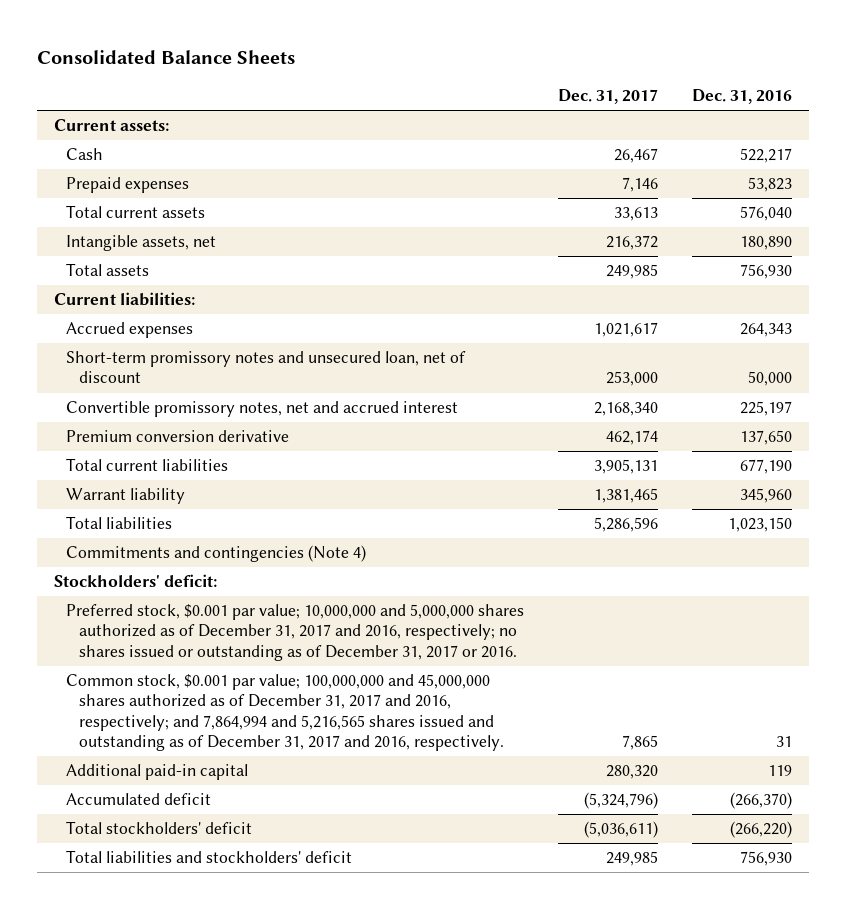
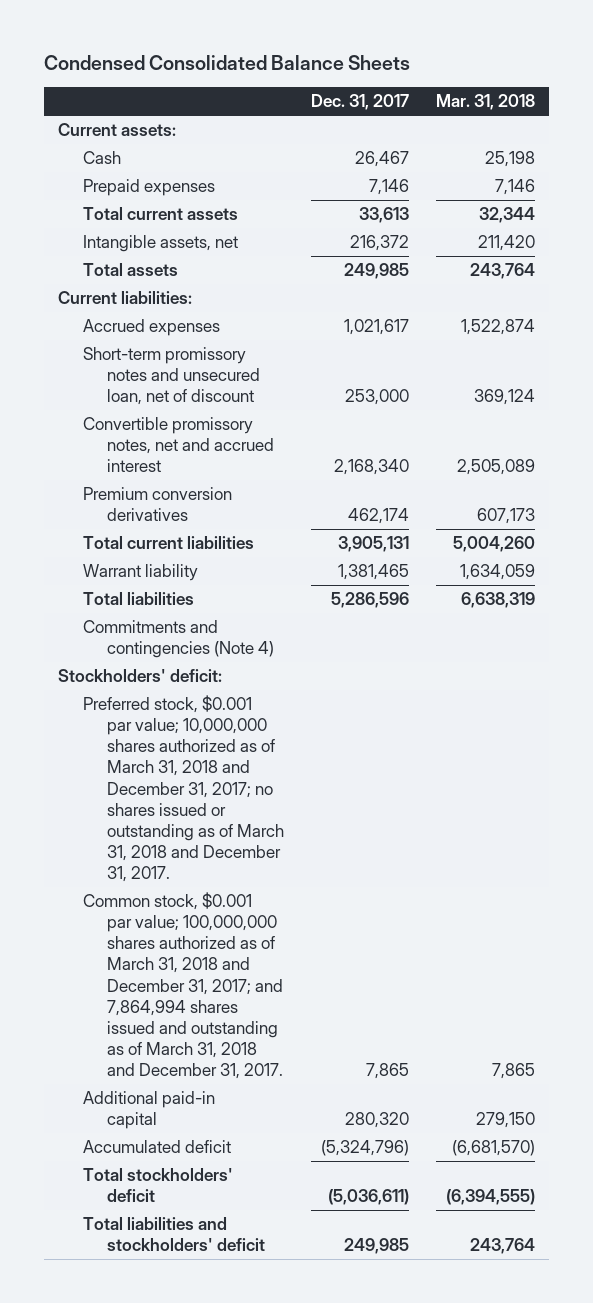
- Consolidated Balance Sheets
+ Condensed Consolidated Balance Sheets
- | Dec. 31, 2017 | Dec. 31, 2016
+ | Dec. 31, 2017 | Mar. 31, 2018
- Premium conversion derivative | 462,174 | 137,650
+ Premium conversion derivatives | 462,174 | 607,173
- Preferred stock, $0.001 par value; 10,000,000 and 5,000,000 shares authorized as of December 31, 2017 and 2016, respectively; no shares issued or outstanding as of December 31, 2017 or 2016.
- Common stock, $0.001 par value; 100,000,000 and 45,000,000 shares authorized as of December 31, 2017 and 2016, respectively; and 7,864,994 and 5,216,565 shares issued and outstanding as of December 31, 2017 and 2016, respectively. | 7,865 | 31
+ Preferred stock, $0.001 par value; 10,000,000 shares authorized as of March 31, 2018 and December 31, 2017; no shares issued or outstanding as of March 31, 2018 and December 31, 2017.
+ Common stock, $0.001 par value; 100,000,000 shares authorized as of March 31, 2018 and December 31, 2017; and 7,864,994 shares issued and outstanding as of March 31, 2018 and December 31, 2017. | 7,865 | 7,865

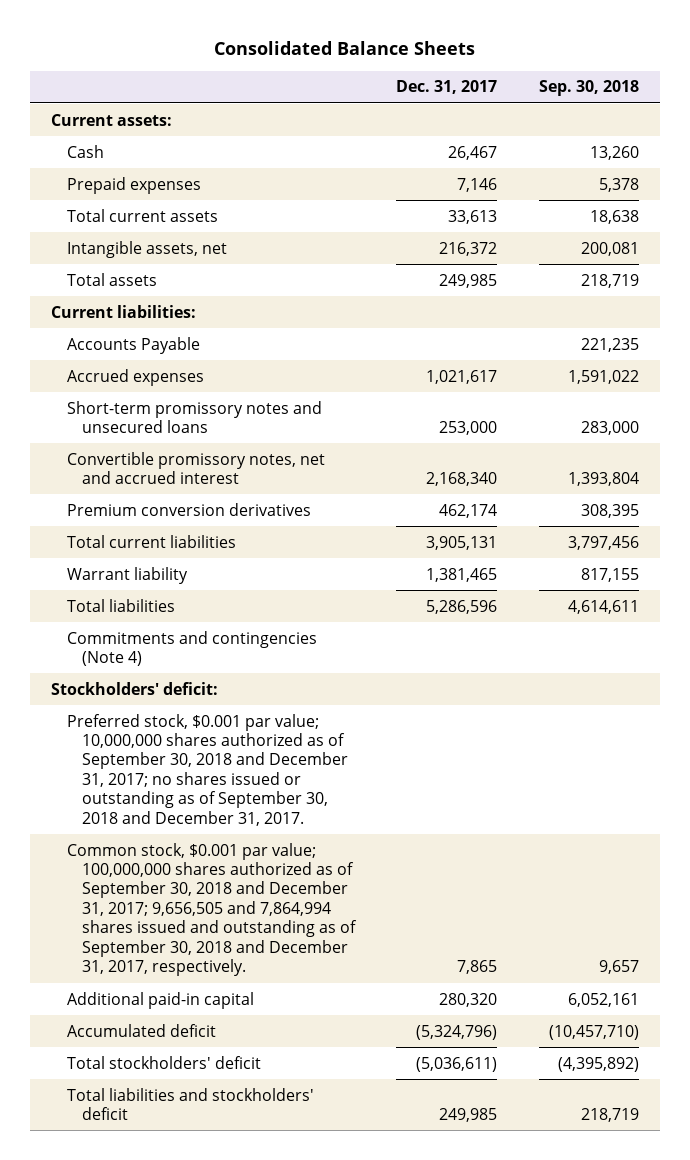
- Condensed Consolidated Balance Sheets
+ Consolidated Balance Sheets
- | Dec. 31, 2017 | Mar. 31, 2018
+ | Dec. 31, 2017 | Sep. 30, 2018
+ Accounts Payable | | 221,235
- Short-term promissory notes and unsecured loan, net of discount | 253,000 | 369,124
+ Short-term promissory notes and unsecured loans | 253,000 | 283,000
- Preferred stock, $0.001 par value; 10,000,000 shares authorized as of March 31, 2018 and December 31, 2017; no shares issued or outstanding as of March 31, 2018 and December 31, 2017.
- Common stock, $0.001 par value; 100,000,000 shares authorized as of March 31, 2018 and December 31, 2017; and 7,864,994 shares issued and outstanding as of March 31, 2018 and December 31, 2017. | 7,865 | 7,865
+ Preferred stock, $0.001 par value; 10,000,000 shares authorized as of September 30, 2018 and December 31, 2017; no shares issued or outstanding as of September 30, 2018 and December 31, 2017.
+ Common stock, $0.001 par value; 100,000,000 shares authorized as of September 30, 2018 and December 31, 2017; 9,656,505 and 7,864,994 shares issued and outstanding as of September 30, 2018 and December 31, 2017, respectively. | 7,865 | 9,657

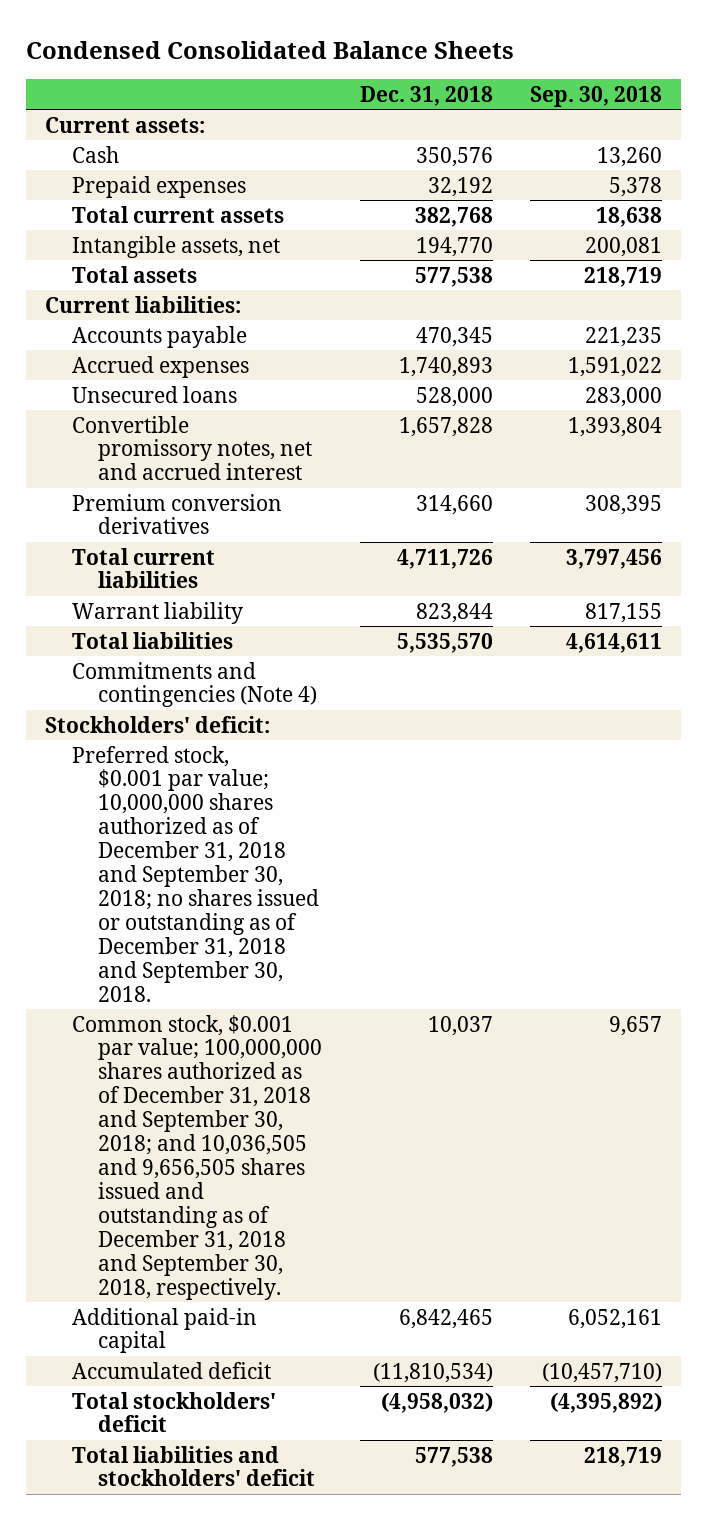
- Consolidated Balance Sheets
+ Condensed Consolidated Balance Sheets
- | Dec. 31, 2017 | Sep. 30, 2018
+ | Dec. 31, 2018 | Sep. 30, 2018
- Accounts Payable | | 221,235
+ Accounts payable | 470,345 | 221,235
- Short-term promissory notes and unsecured loans | 253,000 | 283,000
+ Unsecured loans | 528,000 | 283,000
- Preferred stock, $0.001 par value; 10,000,000 shares authorized as of September 30, 2018 and December 31, 2017; no shares issued or outstanding as of September 30, 2018 and December 31, 2017.
- Common stock, $0.001 par value; 100,000,000 shares authorized as of September 30, 2018 and December 31, 2017; 9,656,505 and 7,864,994 shares issued and outstanding as of September 30, 2018 and December 31, 2017, respectively. | 7,865 | 9,657
+ Preferred stock, $0.001 par value; 10,000,000 shares authorized as of December 31, 2018 and September 30, 2018; no shares issued or outstanding as of December 31, 2018 and September 30, 2018.
+ Common stock, $0.001 par value; 100,000,000 shares authorized as of December 31, 2018 and September 30, 2018; and 10,036,505 and 9,656,505 shares issued and outstanding as of December 31, 2018 and September 30, 2018, respectively. | 10,037 | 9,657

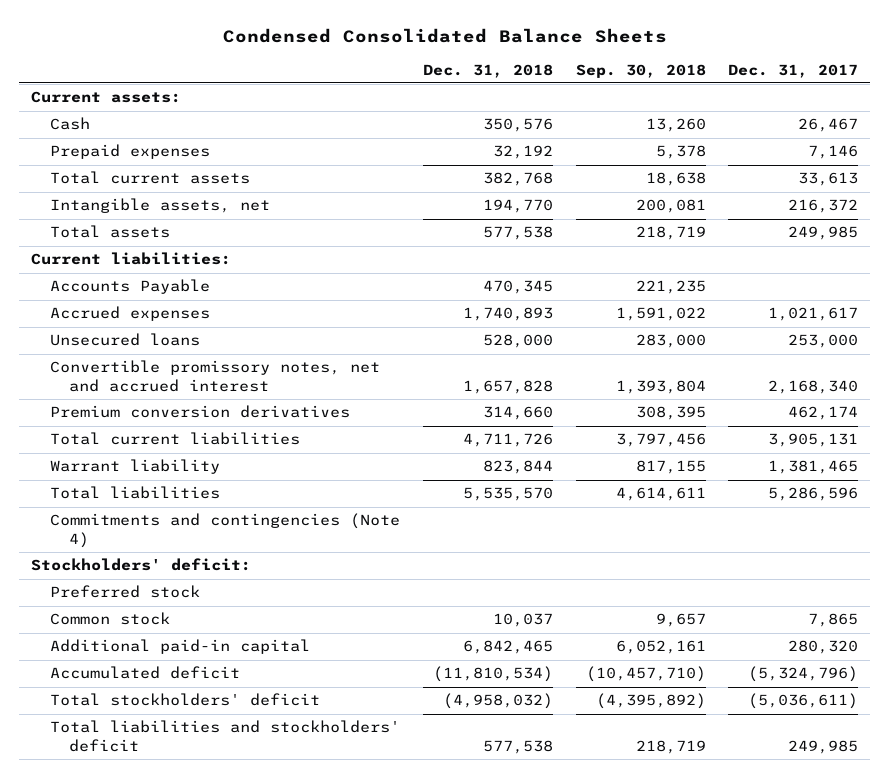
- | Dec. 31, 2018 | Sep. 30, 2018
+ | Dec. 31, 2018 | Sep. 30, 2018 | Dec. 31, 2017
- Accounts payable | 470,345 | 221,235
+ Accounts Payable | 470,345 | 221,235 |
- Preferred stock, $0.001 par value; 10,000,000 shares authorized as of December 31, 2018 and September 30, 2018; no shares issued or outstanding as of December 31, 2018 and September 30, 2018.
- Common stock, $0.001 par value; 100,000,000 shares authorized as of December 31, 2018 and September 30, 2018; and 10,036,505 and 9,656,505 shares issued and outstanding as of December 31, 2018 and September 30, 2018, respectively. | 10,037 | 9,657
+ Preferred stock
+ Common stock | 10,037 | 9,657 | 7,865

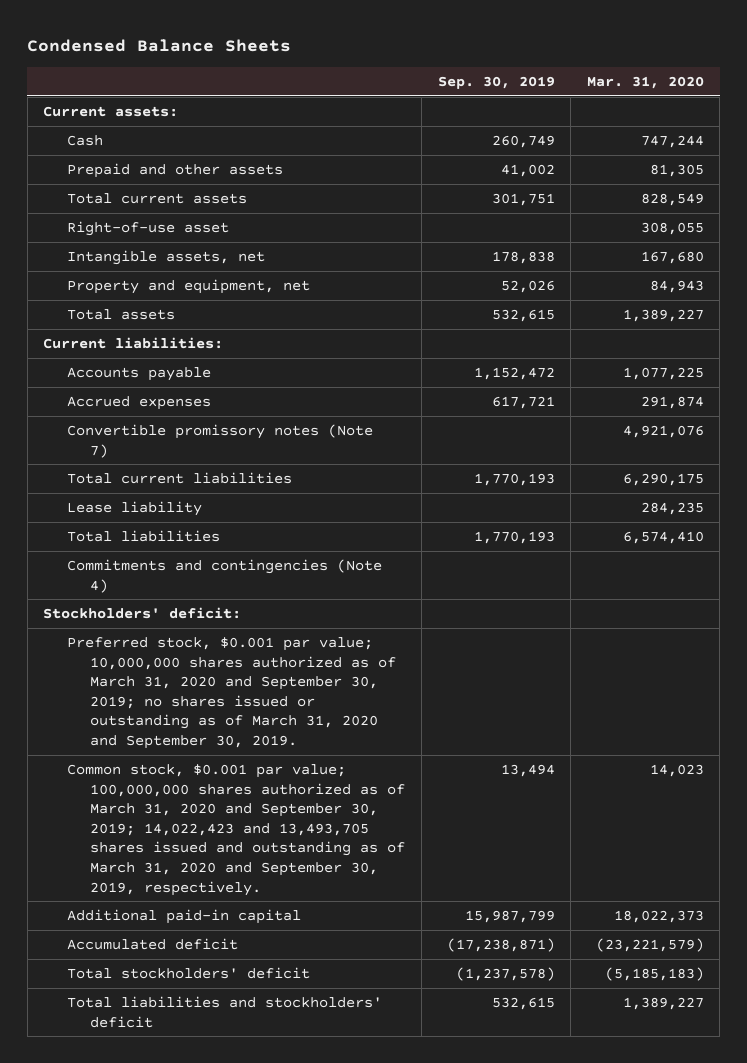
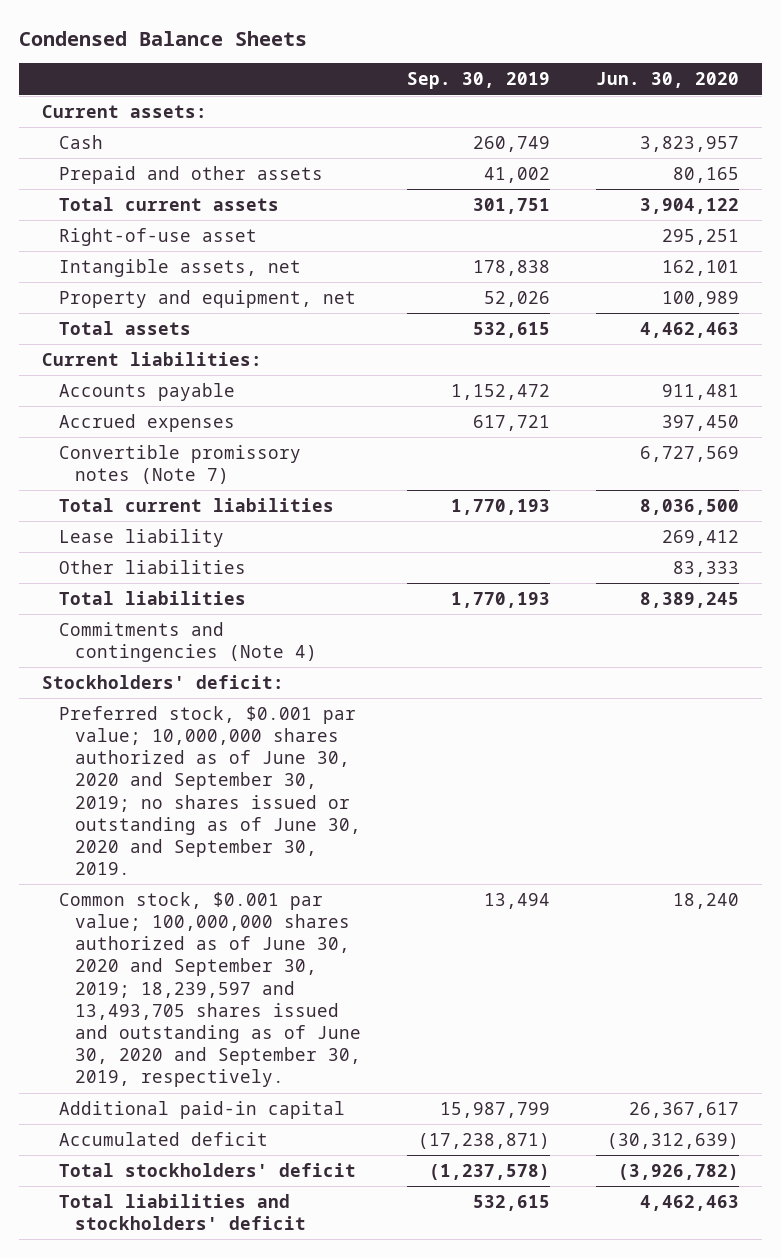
- | Sep. 30, 2019 | Mar. 31, 2020
+ | Sep. 30, 2019 | Jun. 30, 2020
+ Other liabilities | | 83,333
- Preferred stock, $0.001 par value; 10,000,000 shares authorized as of March 31, 2020 and September 30, 2019; no shares issued or outstanding as of March 31, 2020 and September 30, 2019.
- Common stock, $0.001 par value; 100,000,000 shares authorized as of March 31, 2020 and September 30, 2019; 14,022,423 and 13,493,705 shares issued and outstanding as of March 31, 2020 and September 30, 2019, respectively. | 13,494 | 14,023
+ Preferred stock, $0.001 par value; 10,000,000 shares authorized as of June 30, 2020 and September 30, 2019; no shares issued or outstanding as of June 30, 2020 and September 30, 2019.
+ Common stock, $0.001 par value; 100,000,000 shares authorized as of June 30, 2020 and September 30, 2019; 18,239,597 and 13,493,705 shares issued and outstanding as of June 30, 2020 and September 30, 2019, respectively. | 13,494 | 18,240

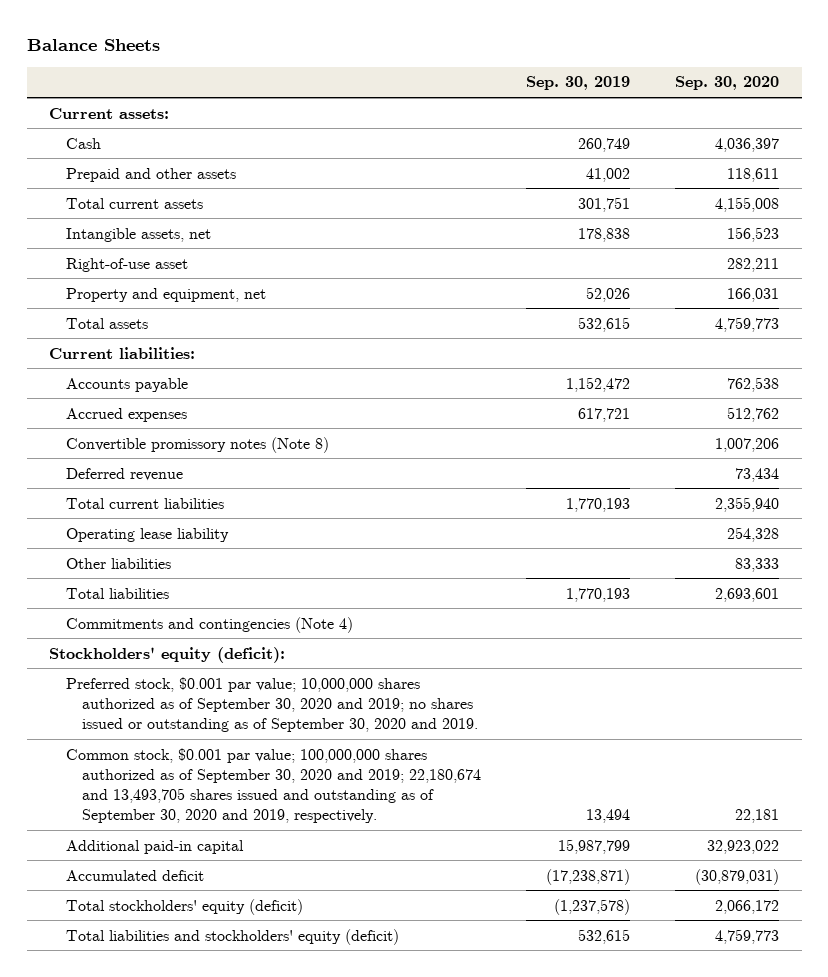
- Condensed Balance Sheets
+ Balance Sheets
- | Sep. 30, 2019 | Jun. 30, 2020
+ | Sep. 30, 2019 | Sep. 30, 2020
moved down: Right-of-use asset | | 282,211
- Convertible promissory notes (Note 7) | | 6,727,569
+ Convertible promissory notes (Note 8) | | 1,007,206
+ Deferred revenue | | 73,434
- Lease liability | | 269,412
+ Operating lease liability | | 254,328
- Stockholders' deficit:
- Preferred stock, $0.001 par value; 10,000,000 shares authorized as of June 30, 2020 and September 30, 2019; no shares issued or outstanding as of June 30, 2020 and September 30, 2019.
- Common stock, $0.001 par value; 100,000,000 shares authorized as of June 30, 2020 and September 30, 2019; 18,239,597 and 13,493,705 shares issued and outstanding as of June 30, 2020 and September 30, 2019, respectively. | 13,494 | 18,240
+ Stockholders' equity (deficit):
+ Preferred stock, $0.001 par value; 10,000,000 shares authorized as of September 30, 2020 and 2019; no shares issued or outstanding as of September 30, 2020 and 2019.
+ Common stock, $0.001 par value; 100,000,000 shares authorized as of September 30, 2020 and 2019; 22,180,674 and 13,493,705 shares issued and outstanding as of September 30, 2020 and 2019, respectively. | 13,494 | 22,181
- Total stockholders' deficit | (1,237,578) | (3,926,782)
- Total liabilities and stockholders' deficit | 532,615 | 4,462,463
+ Total stockholders' equity (deficit) | (1,237,578) | 2,066,172
+ Total liabilities and stockholders' equity (deficit) | 532,615 | 4,759,773

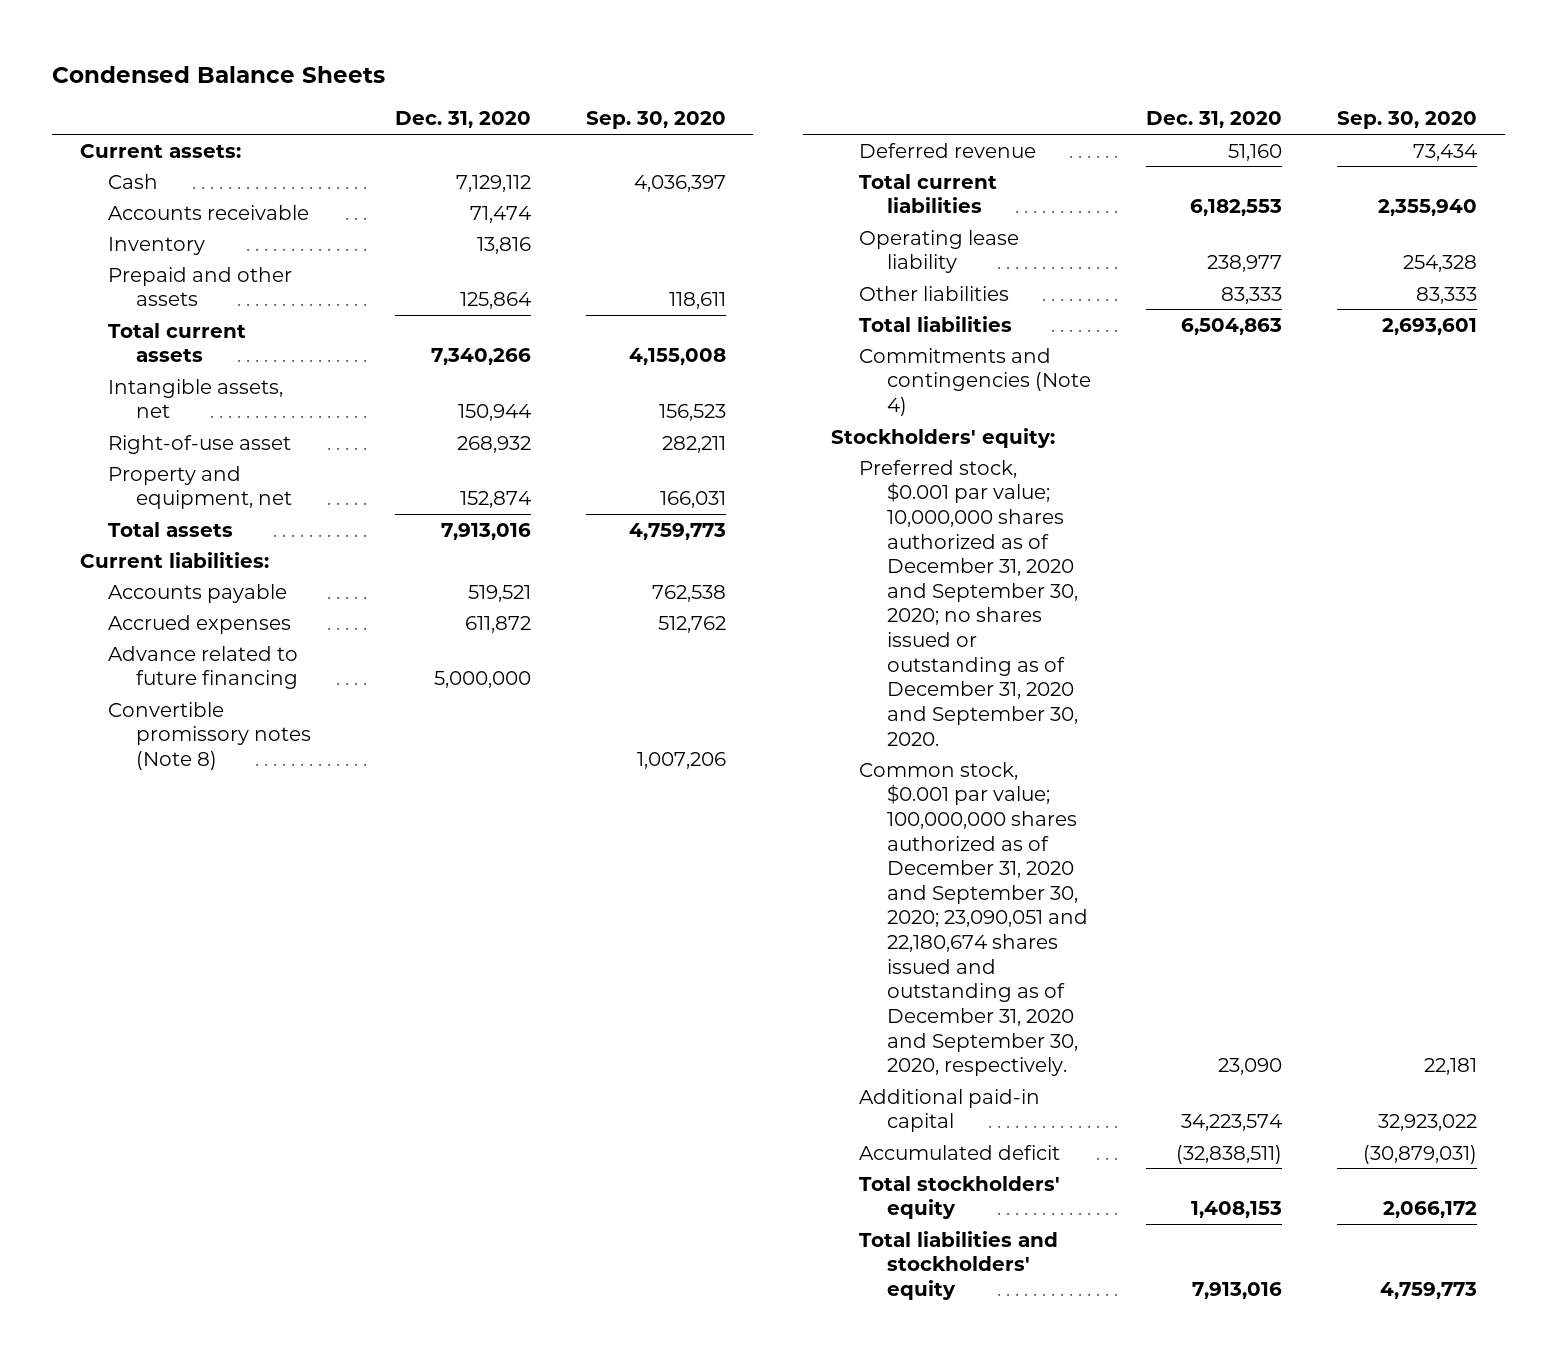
- Balance Sheets
+ Condensed Balance Sheets
- | Sep. 30, 2019 | Sep. 30, 2020
+ | Dec. 31, 2020 | Sep. 30, 2020
+ Accounts receivable | 71,474 |
+ Inventory | 13,816 |
+ Advance related to future financing | 5,000,000 |
- Stockholders' equity (deficit):
- Preferred stock, $0.001 par value; 10,000,000 shares authorized as of September 30, 2020 and 2019; no shares issued or outstanding as of September 30, 2020 and 2019.
- Common stock, $0.001 par value; 100,000,000 shares authorized as of September 30, 2020 and 2019; 22,180,674 and 13,493,705 shares issued and outstanding as of September 30, 2020 and 2019, respectively. | 13,494 | 22,181
+ Stockholders' equity:
+ Preferred stock, $0.001 par value; 10,000,000 shares authorized as of December 31, 2020 and September 30, 2020; no shares issued or outstanding as of December 31, 2020 and September 30, 2020.
+ Common stock, $0.001 par value; 100,000,000 shares authorized as of December 31, 2020 and September 30, 2020; 23,090,051 and 22,180,674 shares issued and outstanding as of December 31, 2020 and September 30, 2020, respectively. | 23,090 | 22,181
- Total stockholders' equity (deficit) | (1,237,578) | 2,066,172
- Total liabilities and stockholders' equity (deficit) | 532,615 | 4,759,773
+ Total stockholders' equity | 1,408,153 | 2,066,172
+ Total liabilities and stockholders' equity | 7,913,016 | 4,759,773

